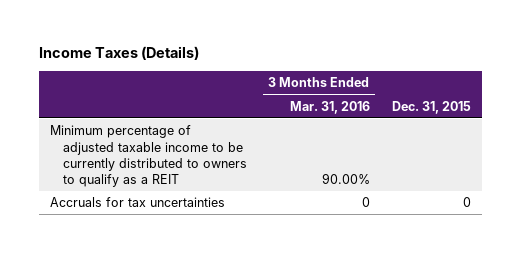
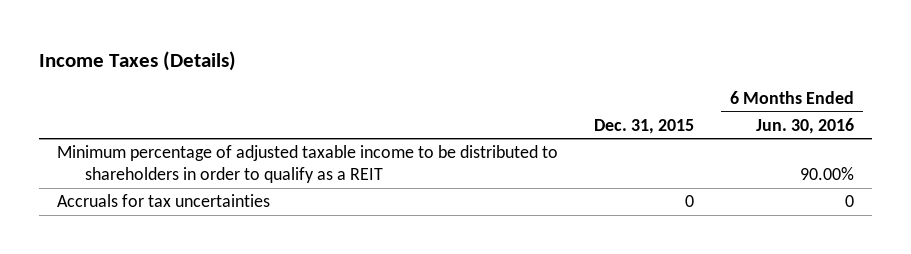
- | 3 Months Ended Mar. 31, 2016 | Dec. 31, 2015
+ | Dec. 31, 2015 | 6 Months Ended Jun. 30, 2016
- Minimum percentage of adjusted taxable income to be currently distributed to owners to qualify as a REIT | 90.00% |
+ Minimum percentage of adjusted taxable income to be distributed to shareholders in order to qualify as a REIT | | 90.00%

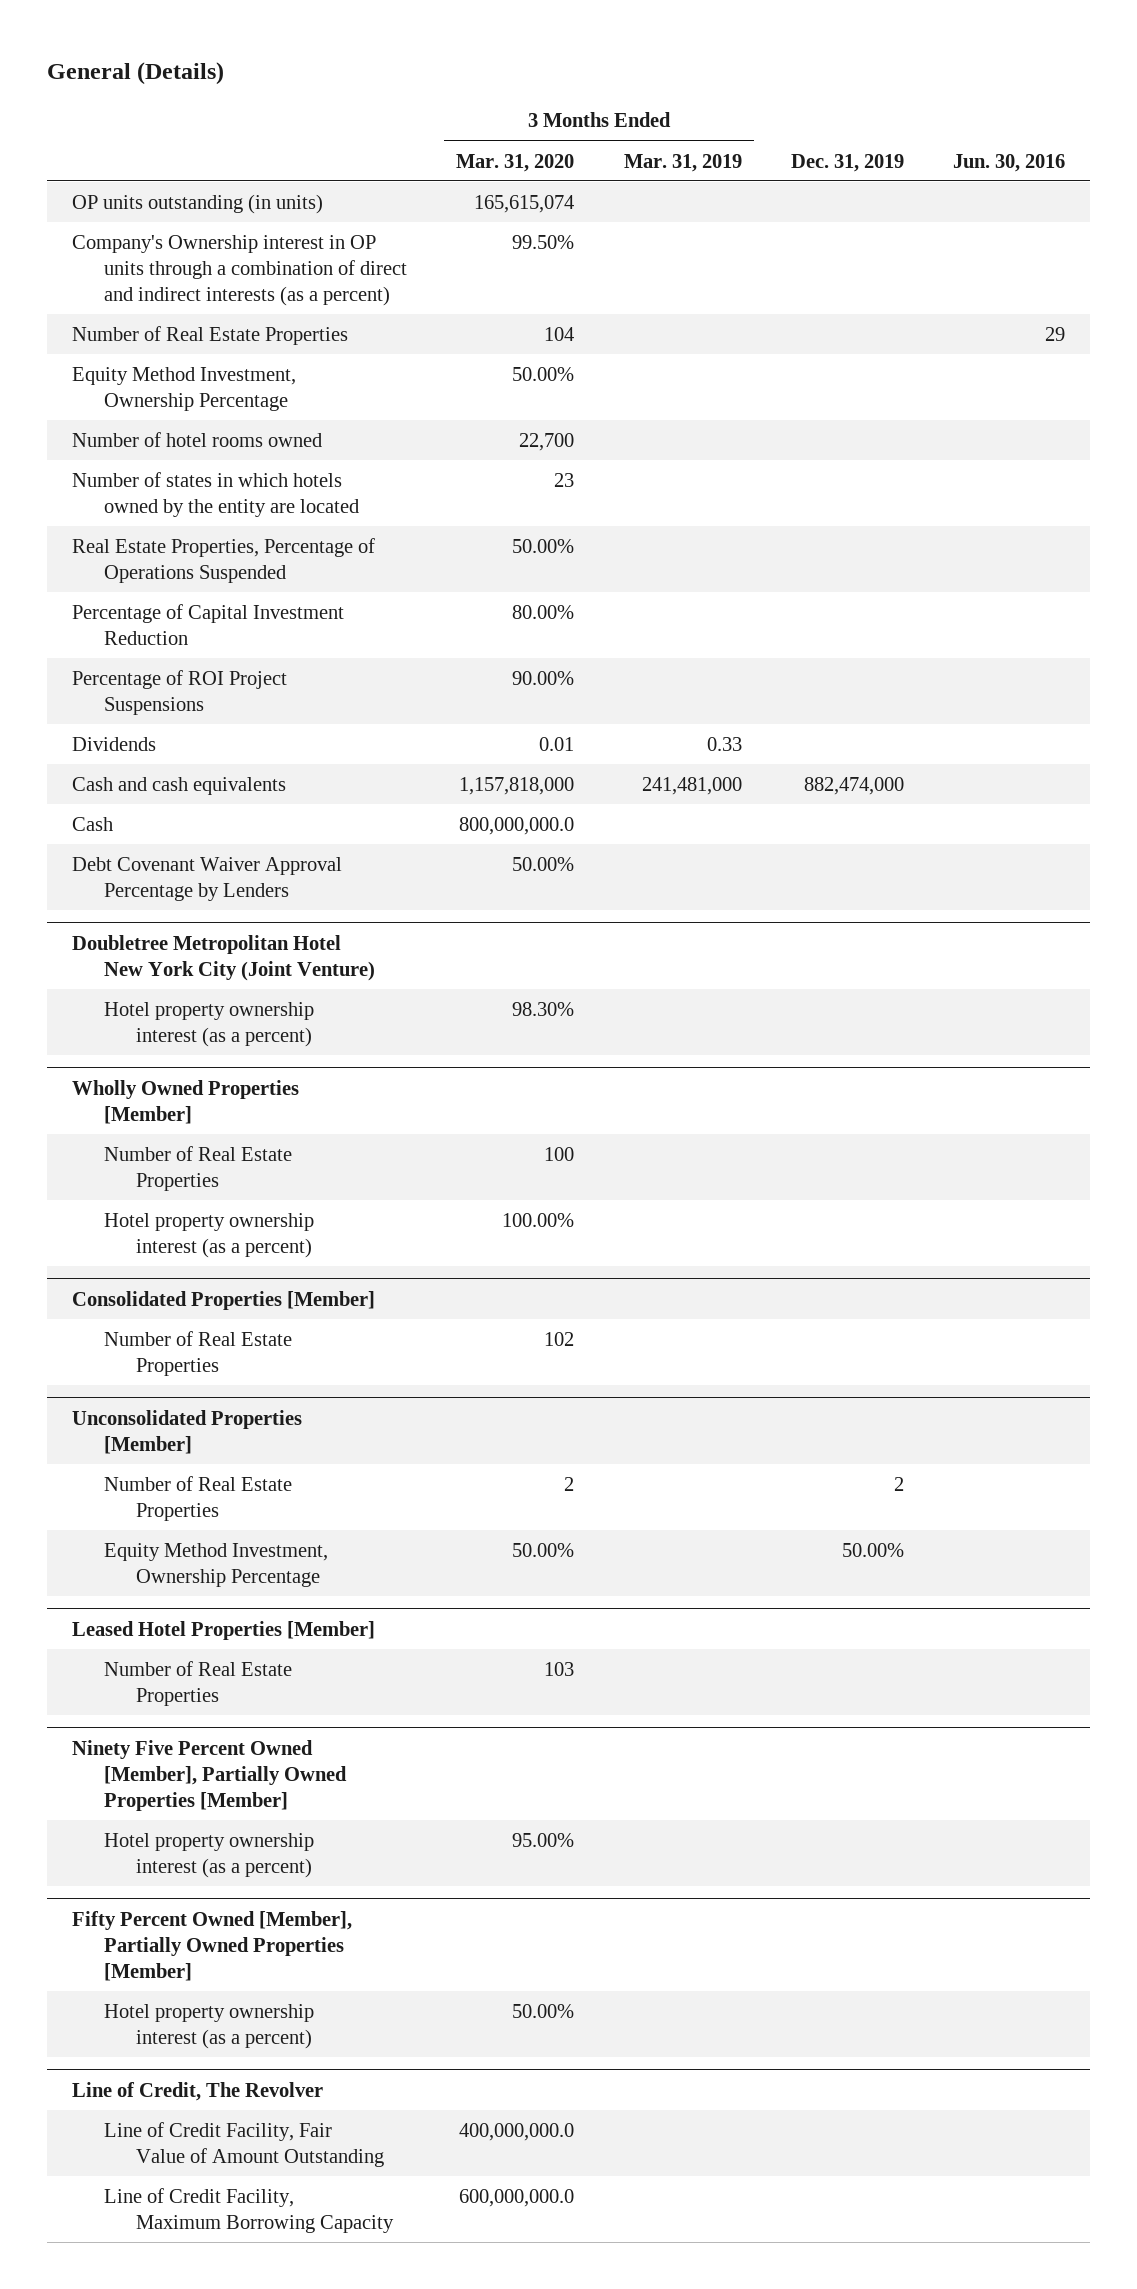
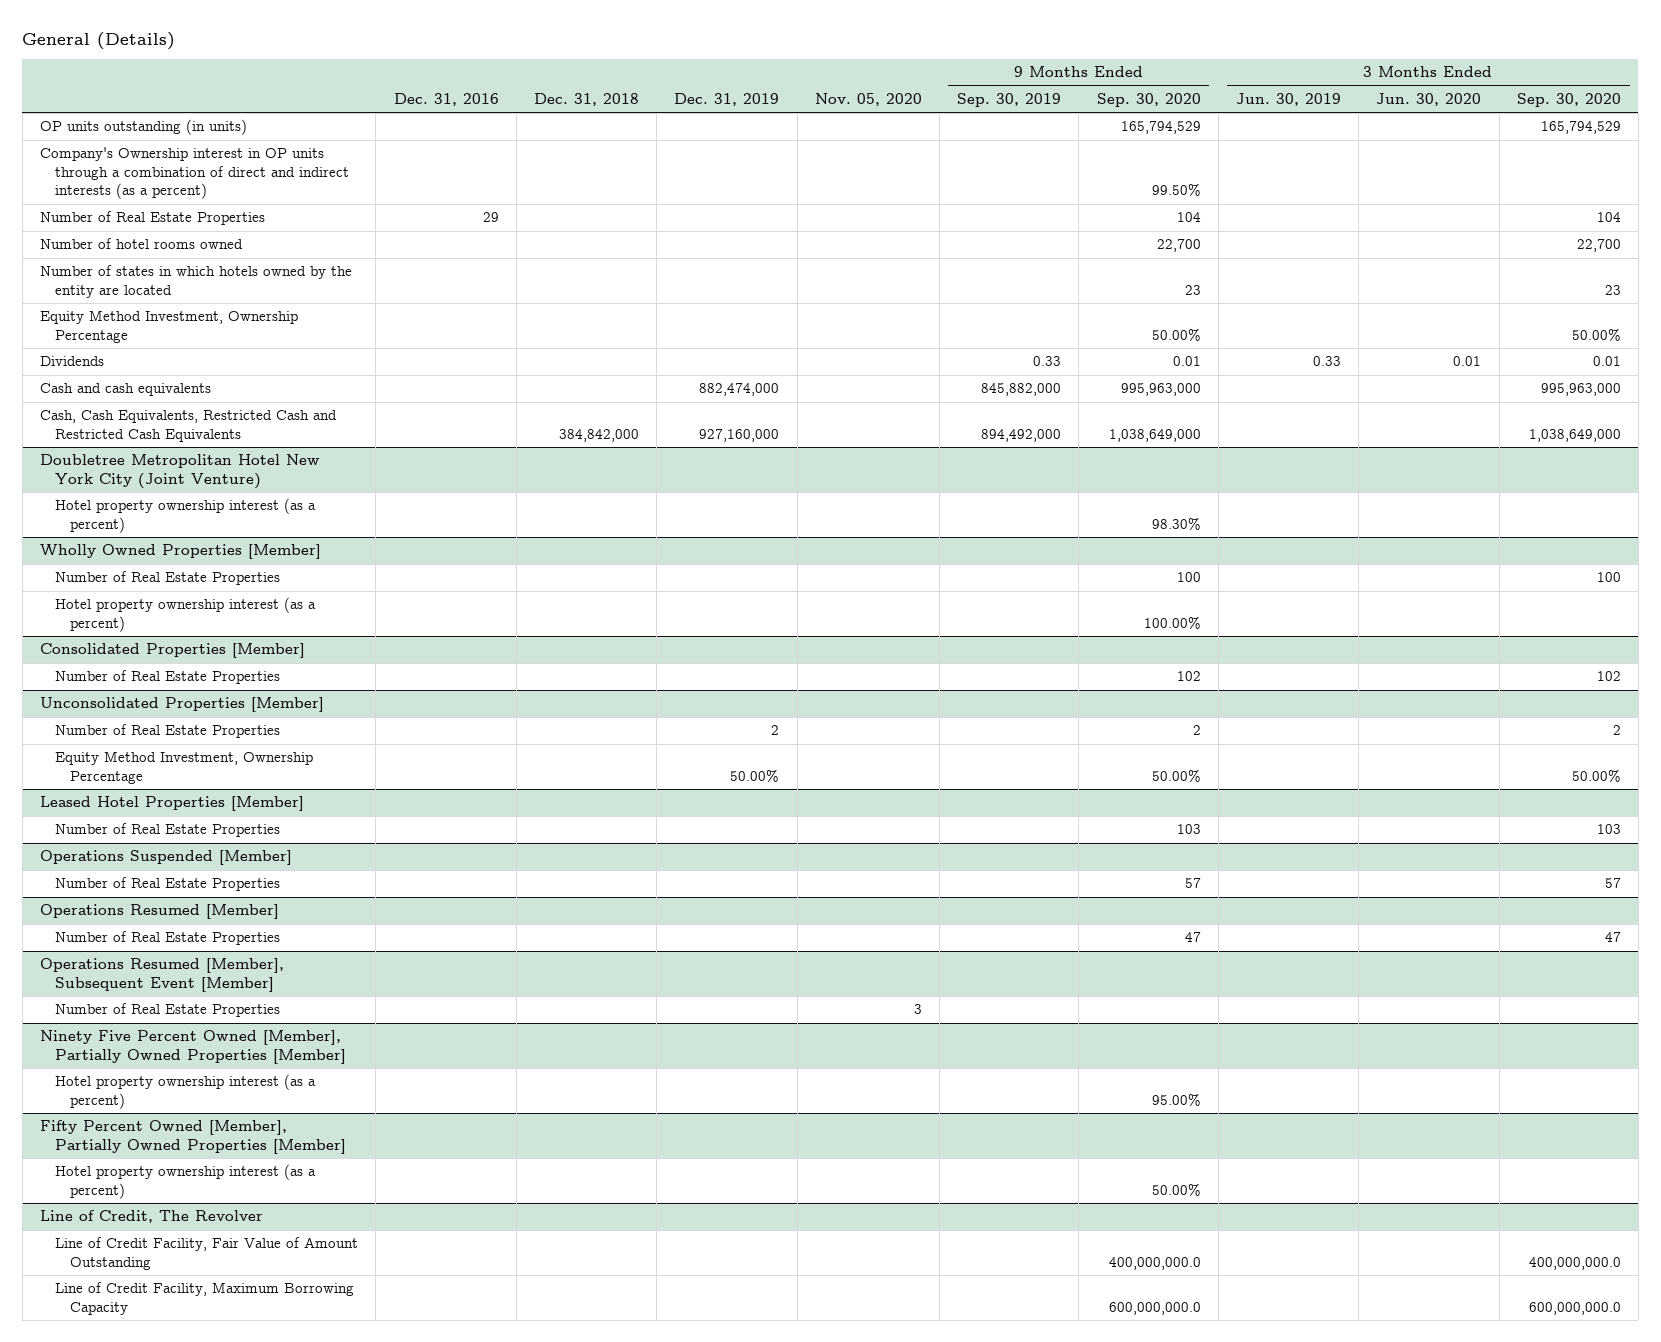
- | 3 Months Ended Mar. 31, 2020 | 3 Months Ended Mar. 31, 2019 | Dec. 31, 2019 | Jun. 30, 2016
+ | Dec. 31, 2016 | Dec. 31, 2018 | Dec. 31, 2019 | Nov. 05, 2020 | 9 Months Ended Sep. 30, 2019 | 9 Months Ended Sep. 30, 2020 | 3 Months Ended Jun. 30, 2019 | 3 Months Ended Jun. 30, 2020 | 3 Months Ended Sep. 30, 2020
- Real Estate Properties, Percentage of Operations Suspended | 50.00% | | |
- Percentage of Capital Investment Reduction | 80.00% | | |
- Percentage of ROI Project Suspensions | 90.00% | | |
moved down: Equity Method Investment, Ownership Percentage | | | | | | 50.00% | | | 50.00%
- Cash | 800,000,000.0 | | |
- Debt Covenant Waiver Approval Percentage by Lenders | 50.00% | | |
+ Cash, Cash Equivalents, Restricted Cash and Restricted Cash Equivalents | | 384,842,000 | 927,160,000 | | 894,492,000 | 1,038,649,000 | | | 1,038,649,000
+ Operations Suspended [Member]
+ Number of Real Estate Properties | | | | | | 57 | | | 57
+ Operations Resumed [Member]
+ Number of Real Estate Properties | | | | | | 47 | | | 47
+ Operations Resumed [Member], Subsequent Event [Member]
+ Number of Real Estate Properties | | | | 3 | | | | |

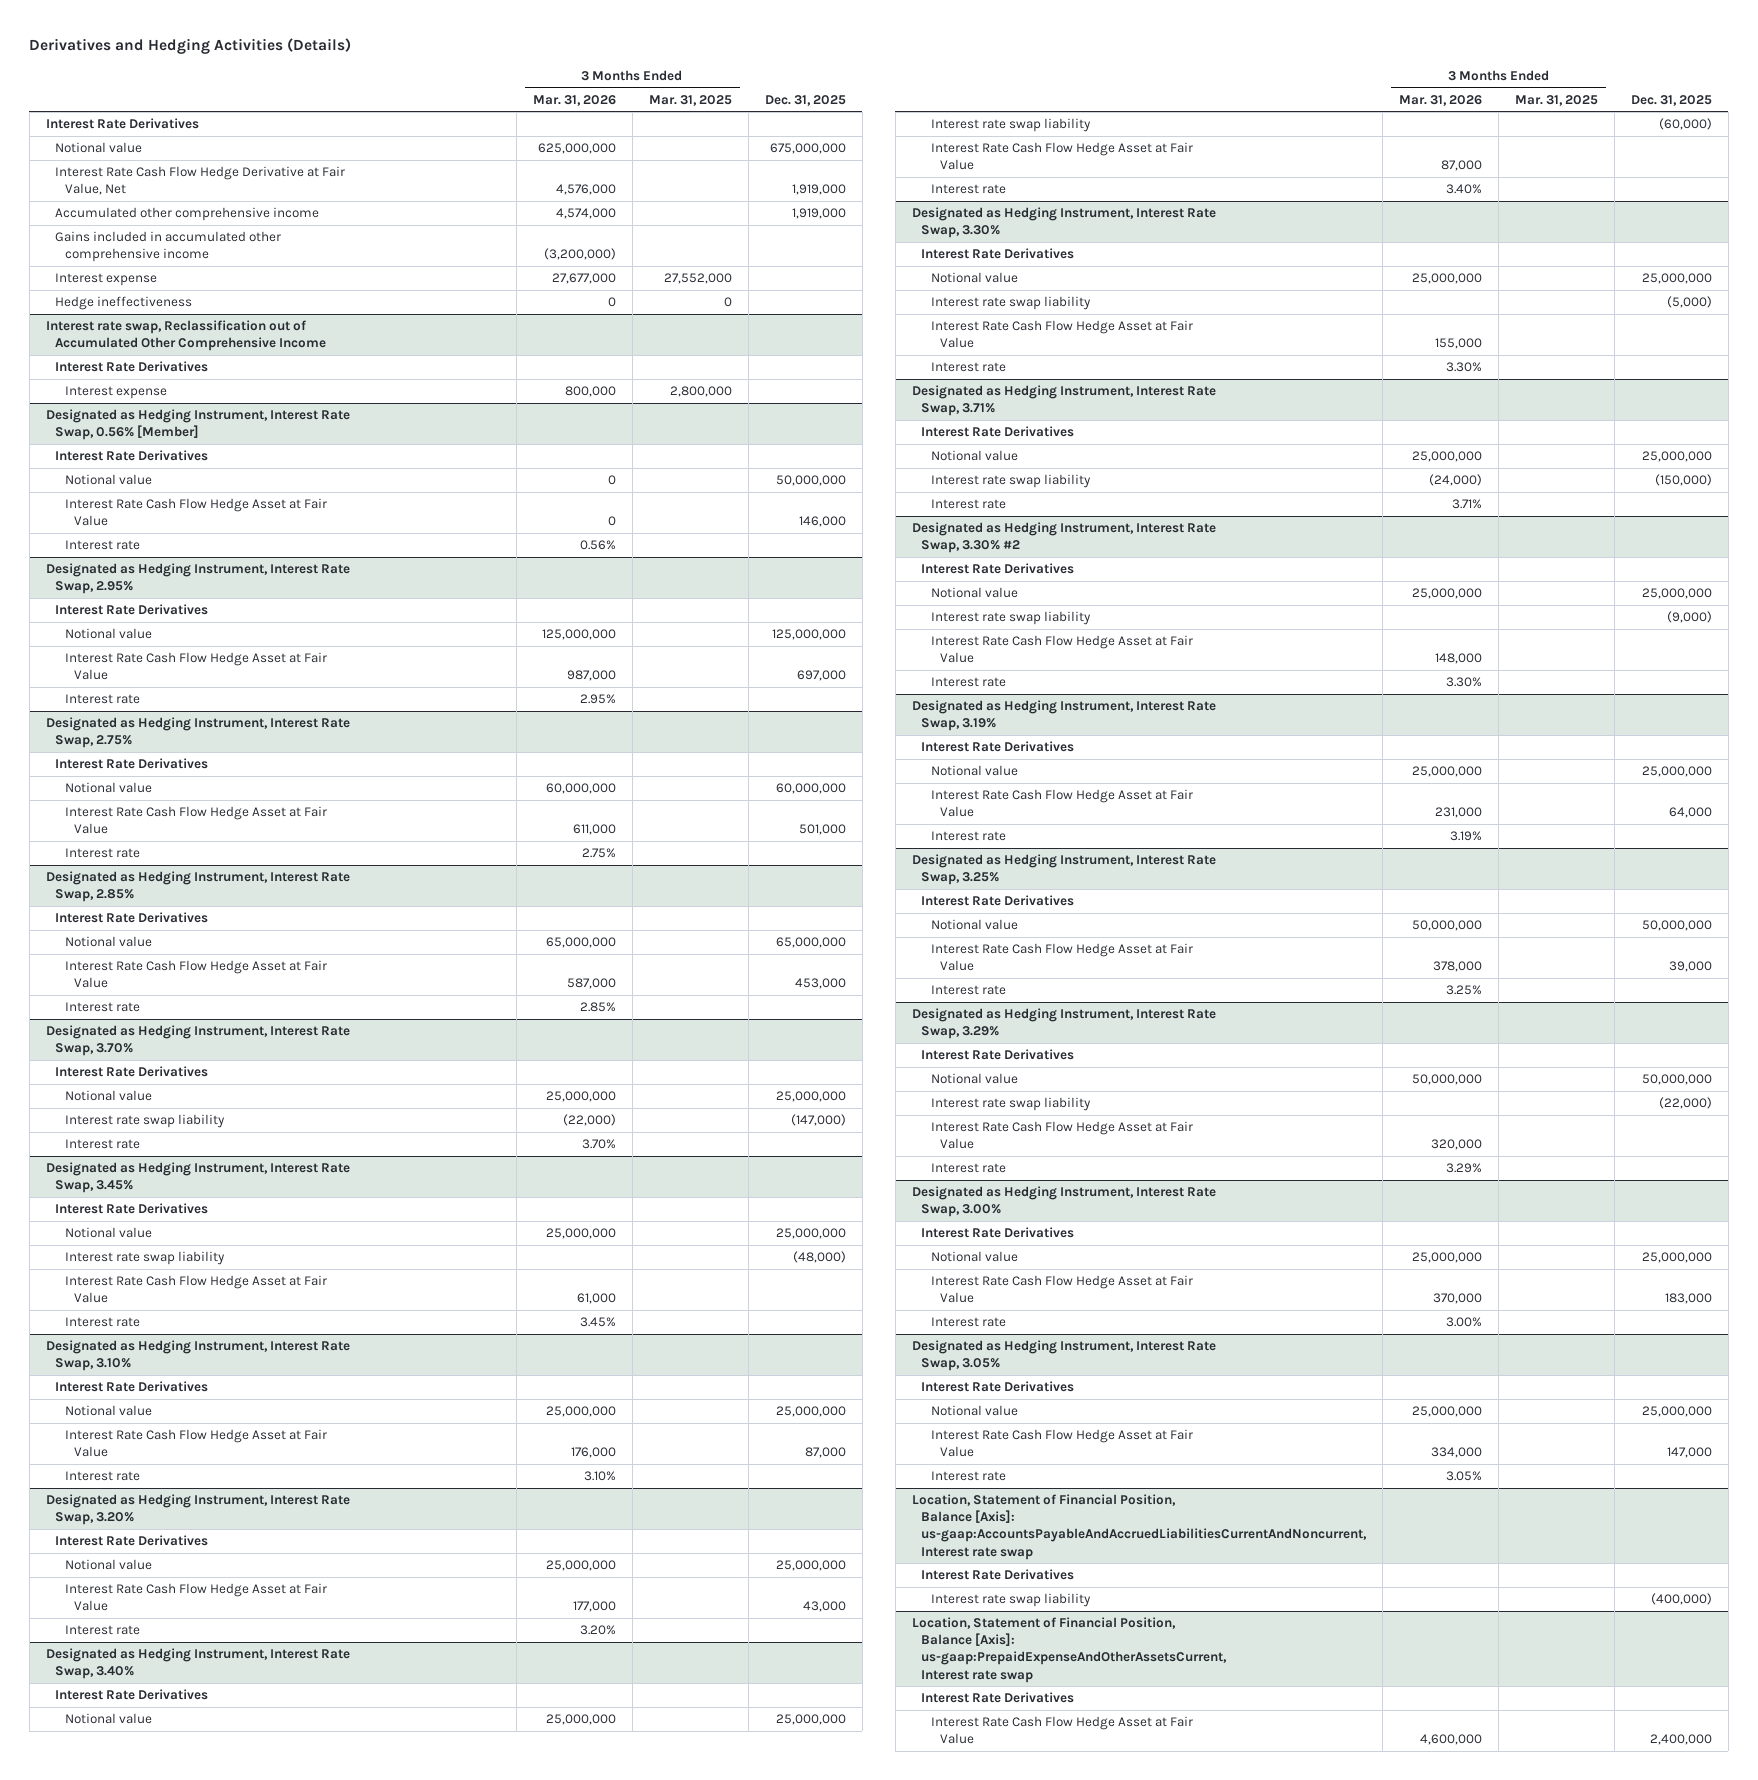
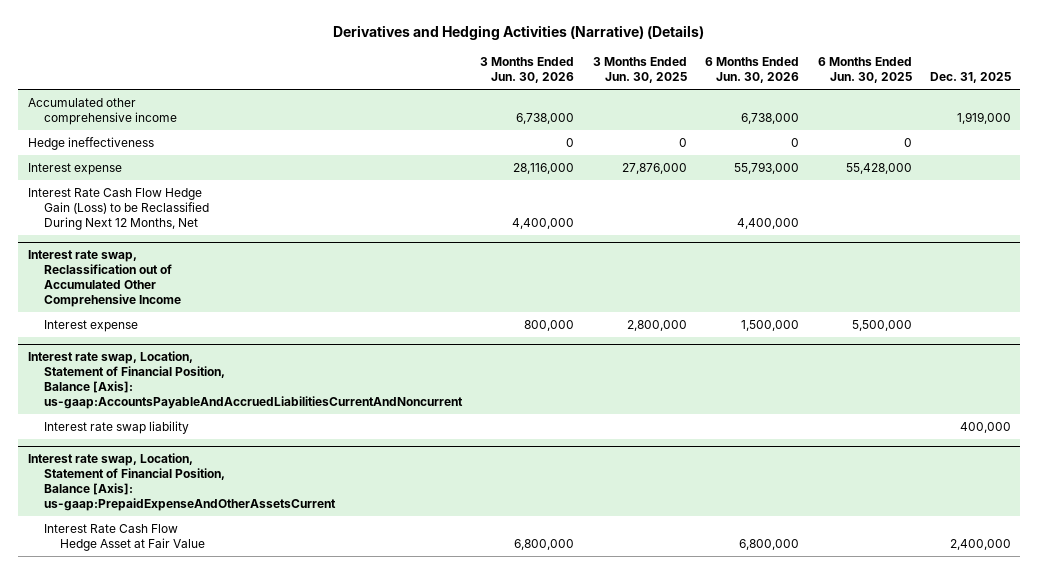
- Derivatives and Hedging Activities (Details)
+ Derivatives and Hedging Activities (Narrative) (Details)
- | 3 Months Ended Mar. 31, 2026 | 3 Months Ended Mar. 31, 2025 | Dec. 31, 2025
+ | 3 Months Ended Jun. 30, 2026 | 3 Months Ended Jun. 30, 2025 | 6 Months Ended Jun. 30, 2026 | 6 Months Ended Jun. 30, 2025 | Dec. 31, 2025
- Interest Rate Derivatives
- Notional value | 625,000,000 | | 675,000,000
- Interest Rate Cash Flow Hedge Derivative at Fair Value, Net | 4,576,000 | | 1,919,000
- Gains included in accumulated other comprehensive income | (3,200,000) | |
moved down: Interest expense | 28,116,000 | 27,876,000 | 55,793,000 | 55,428,000 |
+ Interest Rate Cash Flow Hedge Gain (Loss) to be Reclassified During Next 12 Months, Net | 4,400,000 | | 4,400,000 | |
@ Interest rate swap, Reclassification out of Accumulated Other Comprehensive Income
- Interest Rate Derivatives
- Designated as Hedging Instrument, Interest Rate Swap, 0.56% [Member]
- Interest Rate Derivatives
- Notional value | 0 | | 50,000,000
- Interest Rate Cash Flow Hedge Asset at Fair Value | 0 | | 146,000
- Interest rate | 0.56% | |
- Designated as Hedging Instrument, Interest Rate Swap, 2.95%
- Interest Rate Derivatives
- Notional value | 125,000,000 | | 125,000,000
- Interest Rate Cash Flow Hedge Asset at Fair Value | 987,000 | | 697,000
- Interest rate | 2.95% | |
- Designated as Hedging Instrument, Interest Rate Swap, 2.75%
- Interest Rate Derivatives
- Notional value | 60,000,000 | | 60,000,000
- Interest Rate Cash Flow Hedge Asset at Fair Value | 611,000 | | 501,000
- Interest rate | 2.75% | |
- Designated as Hedging Instrument, Interest Rate Swap, 2.85%
- Interest Rate Derivatives
- Notional value | 65,000,000 | | 65,000,000
- Interest Rate Cash Flow Hedge Asset at Fair Value | 587,000 | | 453,000
- Interest rate | 2.85% | |
- Designated as Hedging Instrument, Interest Rate Swap, 3.70%
- Interest Rate Derivatives
- Notional value | 25,000,000 | | 25,000,000
- Interest rate swap liability | (22,000) | | (147,000)
- Interest rate | 3.70% | |
- Designated as Hedging Instrument, Interest Rate Swap, 3.45%
- Interest Rate Derivatives
- Notional value | 25,000,000 | | 25,000,000
- Interest rate swap liability | | | (48,000)
- Interest Rate Cash Flow Hedge Asset at Fair Value | 61,000 | |
- Interest rate | 3.45% | |
- Designated as Hedging Instrument, Interest Rate Swap, 3.10%
- Interest Rate Derivatives
- Notional value | 25,000,000 | | 25,000,000
- Interest Rate Cash Flow Hedge Asset at Fair Value | 176,000 | | 87,000
- Interest rate | 3.10% | |
- Designated as Hedging Instrument, Interest Rate Swap, 3.20%
- Interest Rate Derivatives
- Notional value | 25,000,000 | | 25,000,000
- Interest Rate Cash Flow Hedge Asset at Fair Value | 177,000 | | 43,000
- Interest rate | 3.20% | |
- Designated as Hedging Instrument, Interest Rate Swap, 3.40%
- Interest Rate Derivatives
- Notional value | 25,000,000 | | 25,000,000
- Interest rate swap liability | | | (60,000)
- Interest Rate Cash Flow Hedge Asset at Fair Value | 87,000 | |
- Interest rate | 3.40% | |
- Designated as Hedging Instrument, Interest Rate Swap, 3.30%
- Interest Rate Derivatives
- Notional value | 25,000,000 | | 25,000,000
- Interest rate swap liability | | | (5,000)
- Interest Rate Cash Flow Hedge Asset at Fair Value | 155,000 | |
- Interest rate | 3.30% | |
- Designated as Hedging Instrument, Interest Rate Swap, 3.71%
- Interest Rate Derivatives
- Notional value | 25,000,000 | | 25,000,000
- Interest rate swap liability | (24,000) | | (150,000)
- Interest rate | 3.71% | |
- Designated as Hedging Instrument, Interest Rate Swap, 3.30% #2
- Interest Rate Derivatives
- Notional value | 25,000,000 | | 25,000,000
- Interest rate swap liability | | | (9,000)
- Interest Rate Cash Flow Hedge Asset at Fair Value | 148,000 | |
- Interest rate | 3.30% | |
- Designated as Hedging Instrument, Interest Rate Swap, 3.19%
- Interest Rate Derivatives
- Notional value | 25,000,000 | | 25,000,000
- Interest Rate Cash Flow Hedge Asset at Fair Value | 231,000 | | 64,000
- Interest rate | 3.19% | |
- Designated as Hedging Instrument, Interest Rate Swap, 3.25%
- Interest Rate Derivatives
- Notional value | 50,000,000 | | 50,000,000
- Interest Rate Cash Flow Hedge Asset at Fair Value | 378,000 | | 39,000
- Interest rate | 3.25% | |
- Designated as Hedging Instrument, Interest Rate Swap, 3.29%
- Interest Rate Derivatives
- Notional value | 50,000,000 | | 50,000,000
- Interest rate swap liability | | | (22,000)
- Interest Rate Cash Flow Hedge Asset at Fair Value | 320,000 | |
- Interest rate | 3.29% | |
- Designated as Hedging Instrument, Interest Rate Swap, 3.00%
- Interest Rate Derivatives
- Notional value | 25,000,000 | | 25,000,000
- Interest Rate Cash Flow Hedge Asset at Fair Value | 370,000 | | 183,000
- Interest rate | 3.00% | |
- Designated as Hedging Instrument, Interest Rate Swap, 3.05%
- Interest Rate Derivatives
- Notional value | 25,000,000 | | 25,000,000
- Interest Rate Cash Flow Hedge Asset at Fair Value | 334,000 | | 147,000
- Interest rate | 3.05% | |
- Location, Statement of Financial Position, Balance [Axis]: us-gaap:AccountsPayableAndAccruedLiabilitiesCurrentAndNoncurrent, Interest rate swap
- Interest Rate Derivatives
- Interest rate swap liability | | | (400,000)
- Location, Statement of Financial Position, Balance [Axis]: us-gaap:PrepaidExpenseAndOtherAssetsCurrent, Interest rate swap
- Interest Rate Derivatives
+ Interest rate swap, Location, Statement of Financial Position, Balance [Axis]: us-gaap:AccountsPayableAndAccruedLiabilitiesCurrentAndNoncurrent
+ Interest rate swap liability | | | | | 400,000
+ Interest rate swap, Location, Statement of Financial Position, Balance [Axis]: us-gaap:PrepaidExpenseAndOtherAssetsCurrent

